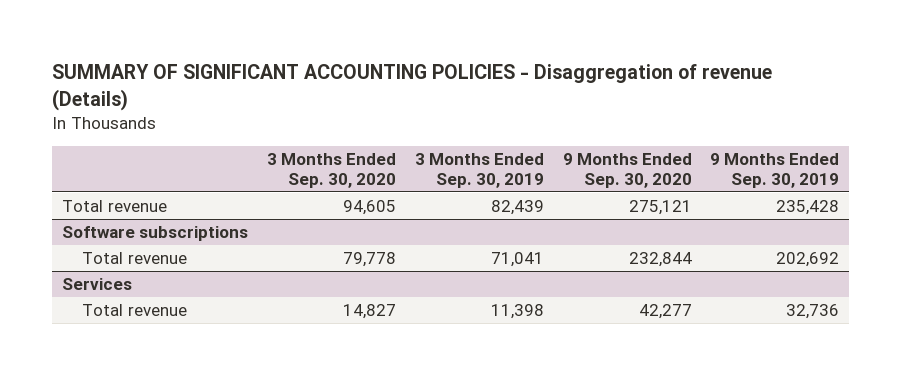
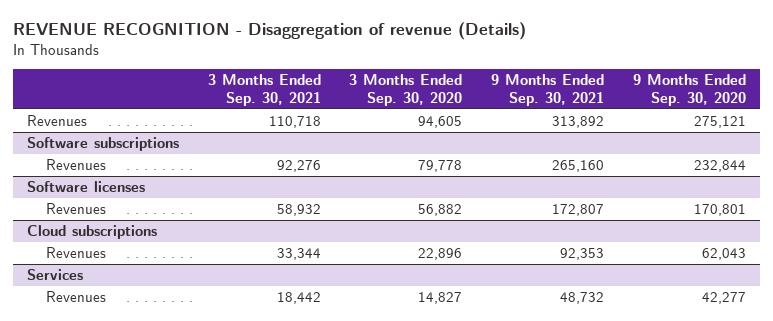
- SUMMARY OF SIGNIFICANT ACCOUNTING POLICIES - Disaggregation of revenue (Details)
+ REVENUE RECOGNITION - Disaggregation of revenue (Details)
- | 3 Months Ended Sep. 30, 2020 | 3 Months Ended Sep. 30, 2019 | 9 Months Ended Sep. 30, 2020 | 9 Months Ended Sep. 30, 2019
+ | 3 Months Ended Sep. 30, 2021 | 3 Months Ended Sep. 30, 2020 | 9 Months Ended Sep. 30, 2021 | 9 Months Ended Sep. 30, 2020
- Total revenue | 94,605 | 82,439 | 275,121 | 235,428
+ Revenues | 110,718 | 94,605 | 313,892 | 275,121
@ Software subscriptions
- Total revenue | 79,778 | 71,041 | 232,844 | 202,692
+ Revenues | 92,276 | 79,778 | 265,160 | 232,844
+ Software licenses
+ Revenues | 58,932 | 56,882 | 172,807 | 170,801
+ Cloud subscriptions
+ Revenues | 33,344 | 22,896 | 92,353 | 62,043
@ Services
- Total revenue | 14,827 | 11,398 | 42,277 | 32,736
+ Revenues | 18,442 | 14,827 | 48,732 | 42,277

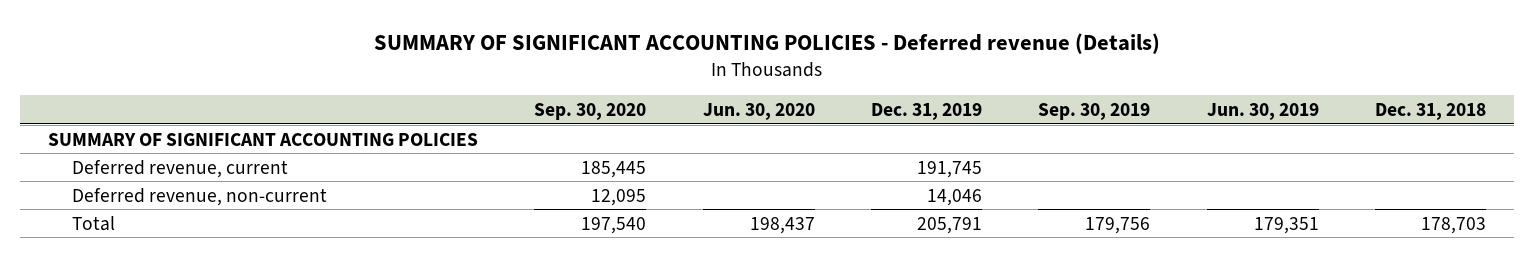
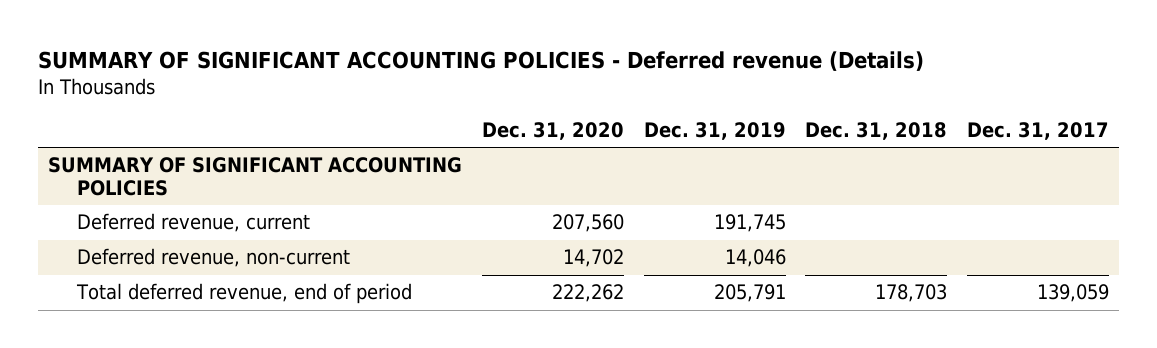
- | Sep. 30, 2020 | Jun. 30, 2020 | Dec. 31, 2019 | Sep. 30, 2019 | Jun. 30, 2019 | Dec. 31, 2018
+ | Dec. 31, 2020 | Dec. 31, 2019 | Dec. 31, 2018 | Dec. 31, 2017
- Total | 197,540 | 198,437 | 205,791 | 179,756 | 179,351 | 178,703
+ Total deferred revenue, end of period | 222,262 | 205,791 | 178,703 | 139,059

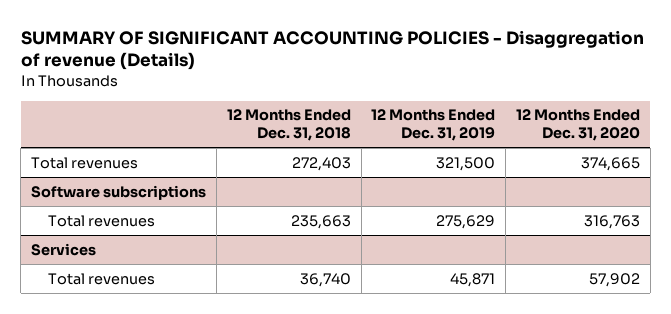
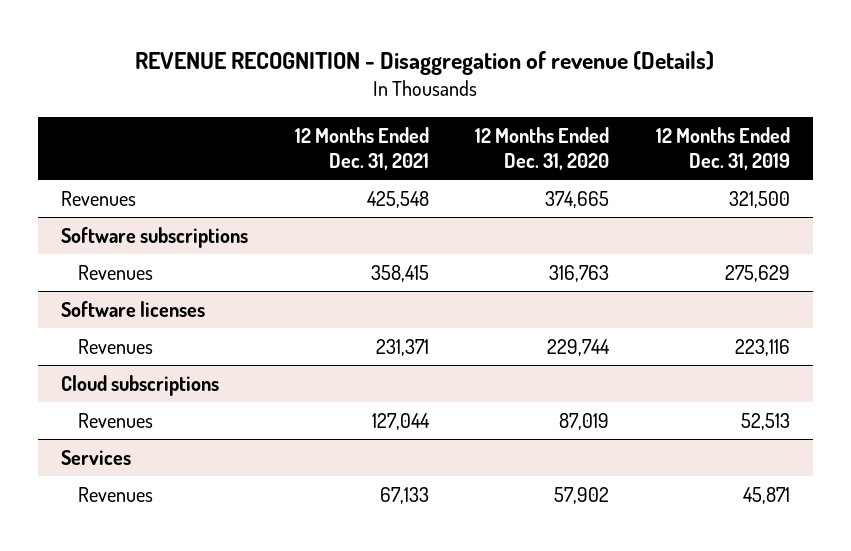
- SUMMARY OF SIGNIFICANT ACCOUNTING POLICIES - Disaggregation of revenue (Details)
+ REVENUE RECOGNITION - Disaggregation of revenue (Details)
- | 12 Months Ended Dec. 31, 2018 | 12 Months Ended Dec. 31, 2019 | 12 Months Ended Dec. 31, 2020
+ | 12 Months Ended Dec. 31, 2021 | 12 Months Ended Dec. 31, 2020 | 12 Months Ended Dec. 31, 2019
- Total revenues | 272,403 | 321,500 | 374,665
+ Revenues | 425,548 | 374,665 | 321,500
@ Software subscriptions
- Total revenues | 235,663 | 275,629 | 316,763
+ Revenues | 358,415 | 316,763 | 275,629
+ Software licenses
+ Revenues | 231,371 | 229,744 | 223,116
+ Cloud subscriptions
+ Revenues | 127,044 | 87,019 | 52,513
@ Services
- Total revenues | 36,740 | 45,871 | 57,902
+ Revenues | 67,133 | 57,902 | 45,871

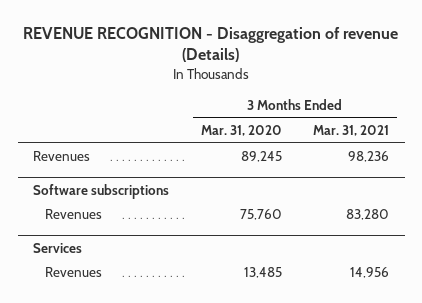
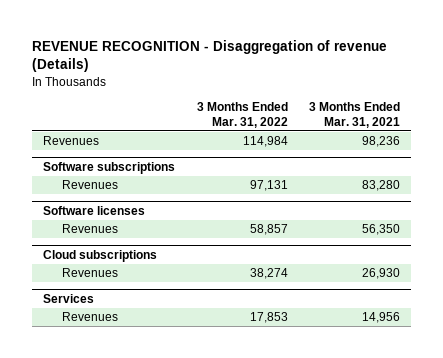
- | 3 Months Ended Mar. 31, 2020 | 3 Months Ended Mar. 31, 2021
+ | 3 Months Ended Mar. 31, 2022 | 3 Months Ended Mar. 31, 2021
+ Software licenses
+ Revenues | 58,857 | 56,350
+ Cloud subscriptions
+ Revenues | 38,274 | 26,930

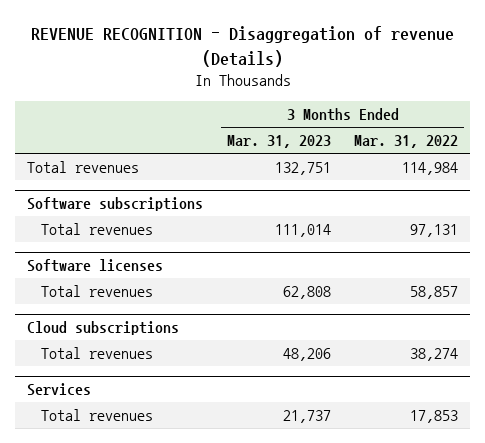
- | 3 Months Ended Mar. 31, 2022 | 3 Months Ended Mar. 31, 2021
+ | 3 Months Ended Mar. 31, 2023 | 3 Months Ended Mar. 31, 2022
- Revenues | 114,984 | 98,236
+ Total revenues | 132,751 | 114,984
@ Software subscriptions
- Revenues | 97,131 | 83,280
+ Total revenues | 111,014 | 97,131
@ Software licenses
- Revenues | 58,857 | 56,350
+ Total revenues | 62,808 | 58,857
@ Cloud subscriptions
- Revenues | 38,274 | 26,930
+ Total revenues | 48,206 | 38,274
@ Services
- Revenues | 17,853 | 14,956
+ Total revenues | 21,737 | 17,853

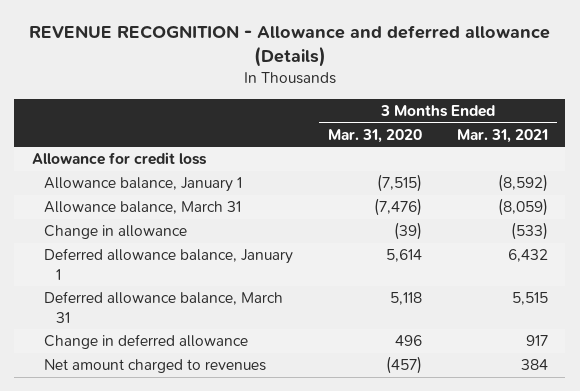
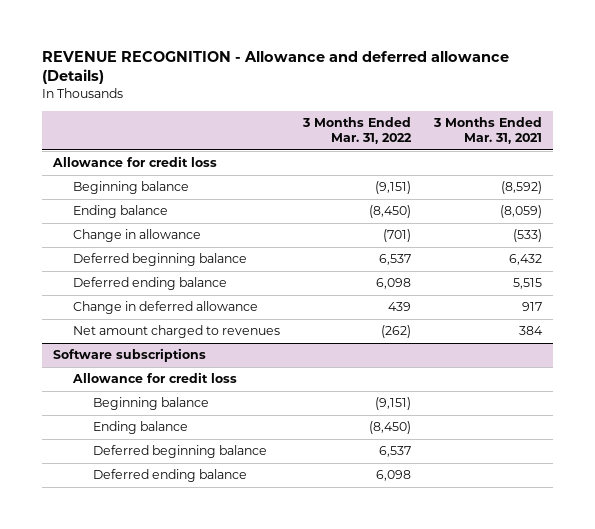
- | 3 Months Ended Mar. 31, 2020 | 3 Months Ended Mar. 31, 2021
+ | 3 Months Ended Mar. 31, 2022 | 3 Months Ended Mar. 31, 2021
- Allowance balance, January 1 | (7,515) | (8,592)
- Allowance balance, March 31 | (7,476) | (8,059)
+ Beginning balance | (9,151) | (8,592)
+ Ending balance | (8,450) | (8,059)
- Deferred allowance balance, January 1 | 5,614 | 6,432
- Deferred allowance balance, March 31 | 5,118 | 5,515
+ Deferred beginning balance | 6,537 | 6,432
+ Deferred ending balance | 6,098 | 5,515
+ Software subscriptions
+ Allowance for credit loss
+ Beginning balance | (9,151) |
+ Ending balance | (8,450) |
+ Deferred beginning balance | 6,537 |
+ Deferred ending balance | 6,098 |

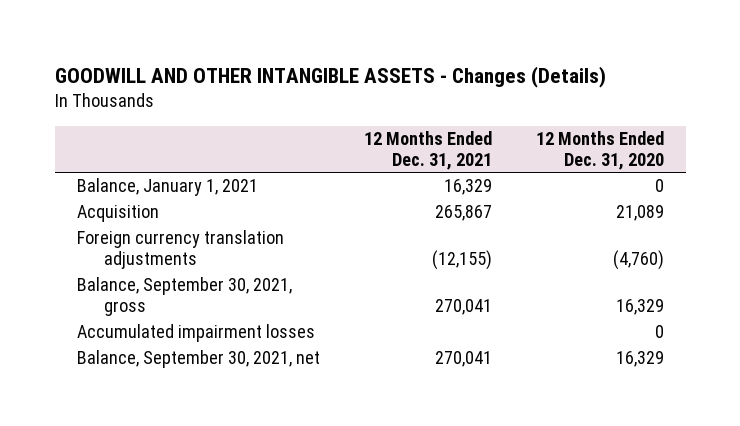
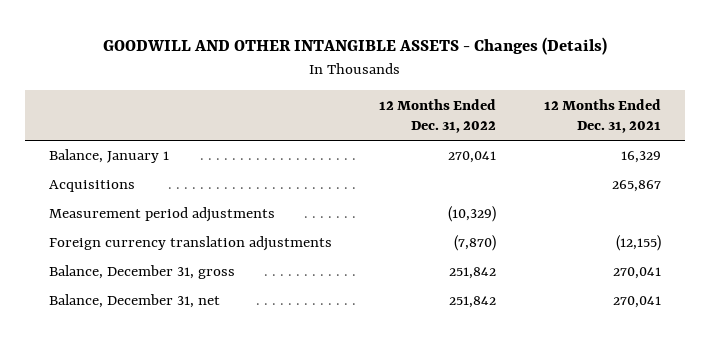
- | 12 Months Ended Dec. 31, 2021 | 12 Months Ended Dec. 31, 2020
+ | 12 Months Ended Dec. 31, 2022 | 12 Months Ended Dec. 31, 2021
- Balance, January 1, 2021 | 16,329 | 0
- Acquisition | 265,867 | 21,089
+ Balance, January 1 | 270,041 | 16,329
+ Acquisitions | | 265,867
+ Measurement period adjustments | (10,329) |
- Balance, September 30, 2021, gross | 270,041 | 16,329
- Accumulated impairment losses | | 0
- Balance, September 30, 2021, net | 270,041 | 16,329
+ Balance, December 31, gross | 251,842 | 270,041
+ Balance, December 31, net | 251,842 | 270,041

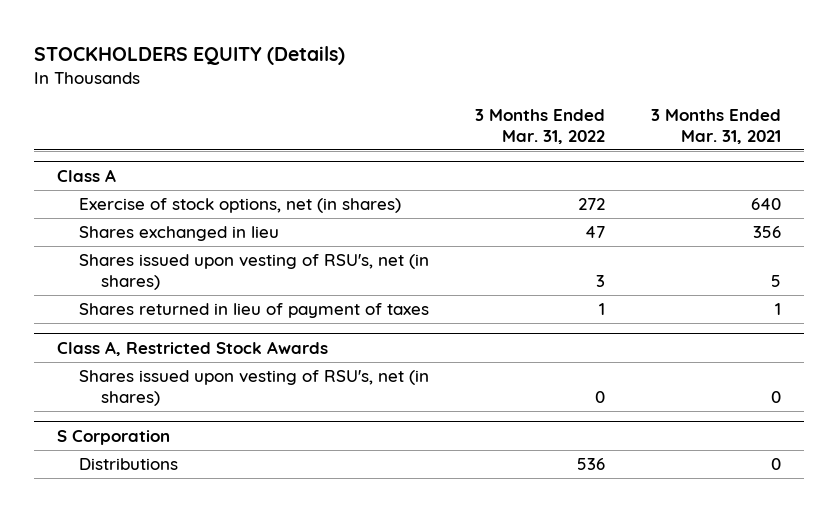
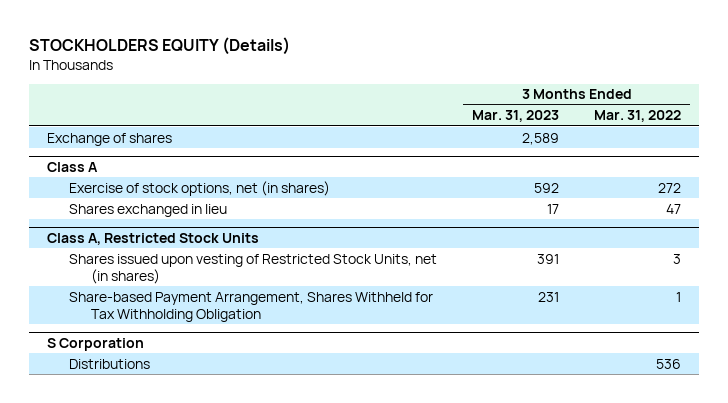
- | 3 Months Ended Mar. 31, 2022 | 3 Months Ended Mar. 31, 2021
+ | 3 Months Ended Mar. 31, 2023 | 3 Months Ended Mar. 31, 2022
+ Exchange of shares | 2,589 |
@ Class A
- Shares issued upon vesting of RSU's, net (in shares) | 3 | 5
- Shares returned in lieu of payment of taxes | 1 | 1
- Class A, Restricted Stock Awards
- Shares issued upon vesting of RSU's, net (in shares) | 0 | 0
+ Class A, Restricted Stock Units
+ Shares issued upon vesting of Restricted Stock Units, net (in shares) | 391 | 3
+ Share-based Payment Arrangement, Shares Withheld for Tax Withholding Obligation | 231 | 1

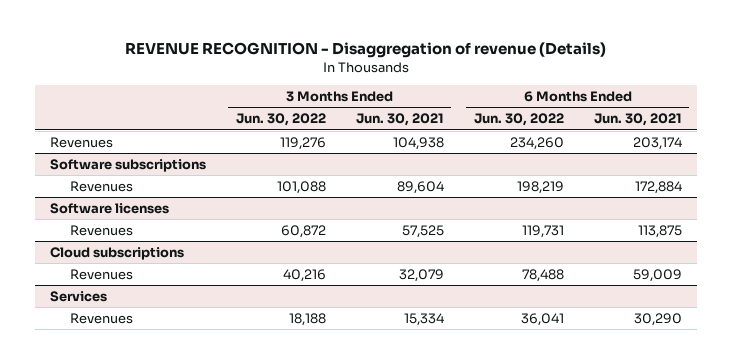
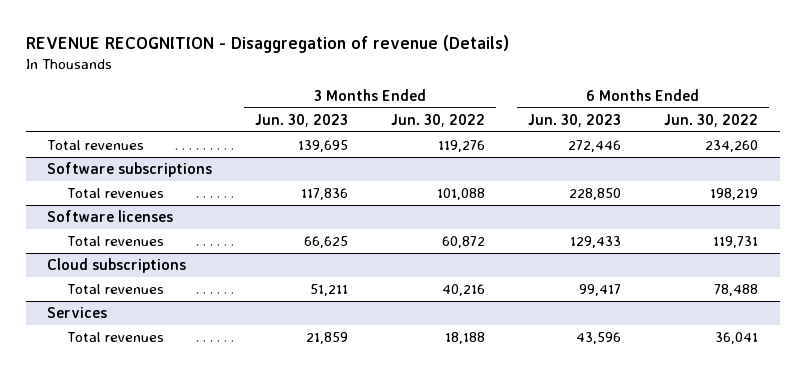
- | 3 Months Ended Jun. 30, 2022 | 3 Months Ended Jun. 30, 2021 | 6 Months Ended Jun. 30, 2022 | 6 Months Ended Jun. 30, 2021
+ | 3 Months Ended Jun. 30, 2023 | 3 Months Ended Jun. 30, 2022 | 6 Months Ended Jun. 30, 2023 | 6 Months Ended Jun. 30, 2022
- Revenues | 119,276 | 104,938 | 234,260 | 203,174
+ Total revenues | 139,695 | 119,276 | 272,446 | 234,260
@ Software subscriptions
- Revenues | 101,088 | 89,604 | 198,219 | 172,884
+ Total revenues | 117,836 | 101,088 | 228,850 | 198,219
@ Software licenses
- Revenues | 60,872 | 57,525 | 119,731 | 113,875
+ Total revenues | 66,625 | 60,872 | 129,433 | 119,731
@ Cloud subscriptions
- Revenues | 40,216 | 32,079 | 78,488 | 59,009
+ Total revenues | 51,211 | 40,216 | 99,417 | 78,488
@ Services
- Revenues | 18,188 | 15,334 | 36,041 | 30,290
+ Total revenues | 21,859 | 18,188 | 43,596 | 36,041

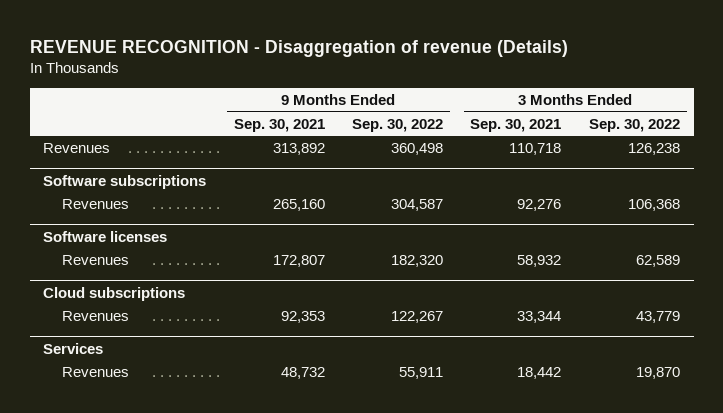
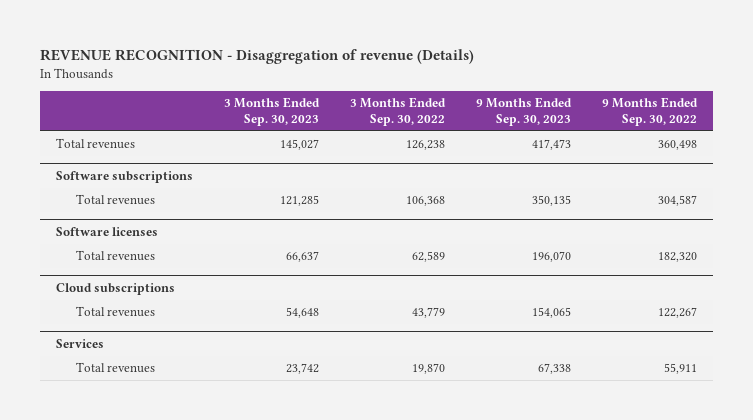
- | 9 Months Ended Sep. 30, 2021 | 9 Months Ended Sep. 30, 2022 | 3 Months Ended Sep. 30, 2021 | 3 Months Ended Sep. 30, 2022
+ | 3 Months Ended Sep. 30, 2023 | 3 Months Ended Sep. 30, 2022 | 9 Months Ended Sep. 30, 2023 | 9 Months Ended Sep. 30, 2022
- Revenues | 313,892 | 360,498 | 110,718 | 126,238
+ Total revenues | 145,027 | 126,238 | 417,473 | 360,498
@ Software subscriptions
- Revenues | 265,160 | 304,587 | 92,276 | 106,368
+ Total revenues | 121,285 | 106,368 | 350,135 | 304,587
@ Software licenses
- Revenues | 172,807 | 182,320 | 58,932 | 62,589
+ Total revenues | 66,637 | 62,589 | 196,070 | 182,320
@ Cloud subscriptions
- Revenues | 92,353 | 122,267 | 33,344 | 43,779
+ Total revenues | 54,648 | 43,779 | 154,065 | 122,267
@ Services
- Revenues | 48,732 | 55,911 | 18,442 | 19,870
+ Total revenues | 23,742 | 19,870 | 67,338 | 55,911

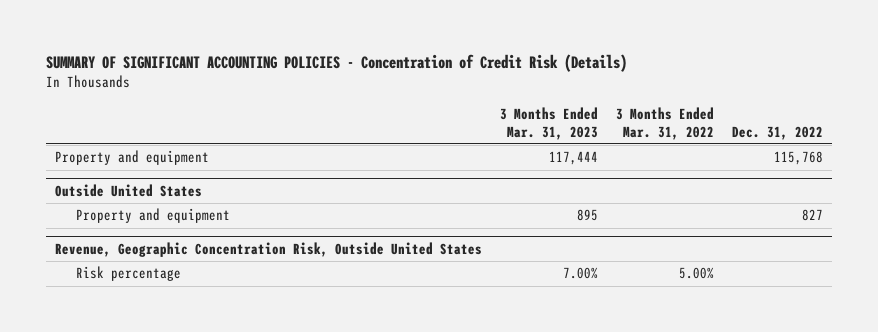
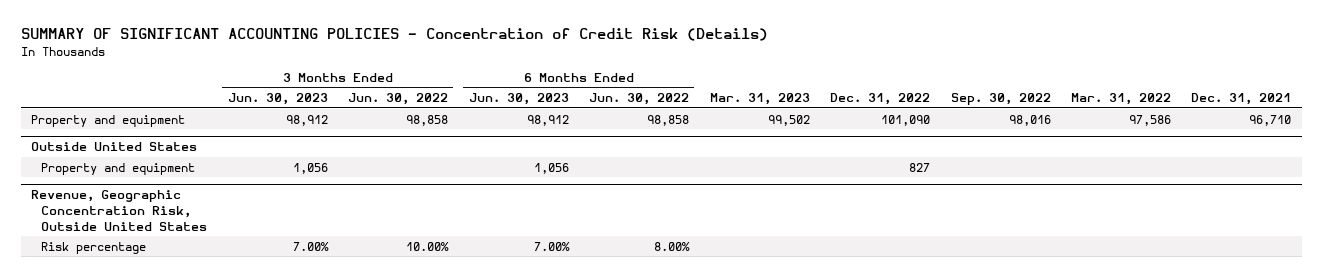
- | 3 Months Ended Mar. 31, 2023 | 3 Months Ended Mar. 31, 2022 | Dec. 31, 2022
+ | 3 Months Ended Jun. 30, 2023 | 3 Months Ended Jun. 30, 2022 | 6 Months Ended Jun. 30, 2023 | 6 Months Ended Jun. 30, 2022 | Mar. 31, 2023 | Dec. 31, 2022 | Sep. 30, 2022 | Mar. 31, 2022 | Dec. 31, 2021
- Property and equipment | 117,444 | | 115,768
+ Property and equipment | 98,912 | 98,858 | 98,912 | 98,858 | 99,502 | 101,090 | 98,016 | 97,586 | 96,710

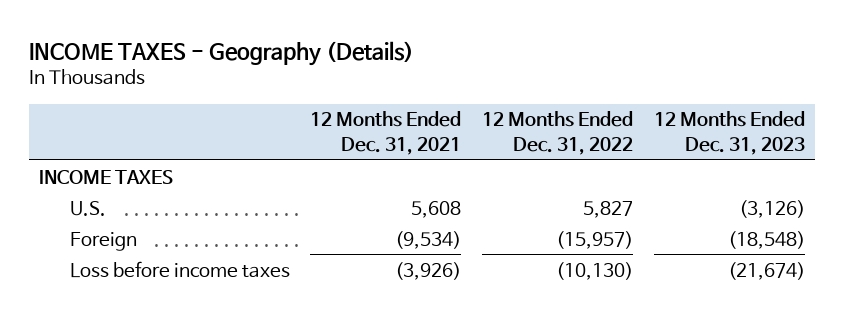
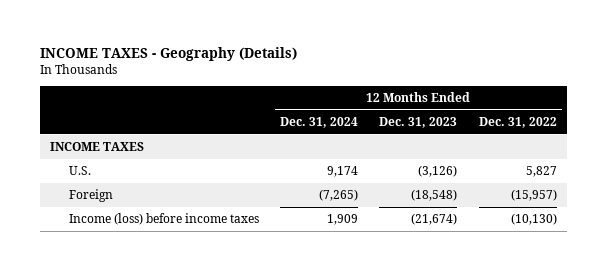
- | 12 Months Ended Dec. 31, 2021 | 12 Months Ended Dec. 31, 2022 | 12 Months Ended Dec. 31, 2023
+ | 12 Months Ended Dec. 31, 2024 | 12 Months Ended Dec. 31, 2023 | 12 Months Ended Dec. 31, 2022
- Loss before income taxes | (3,926) | (10,130) | (21,674)
+ Income (loss) before income taxes | 1,909 | (21,674) | (10,130)

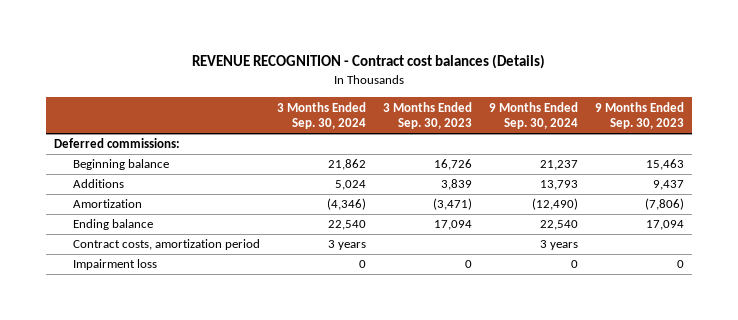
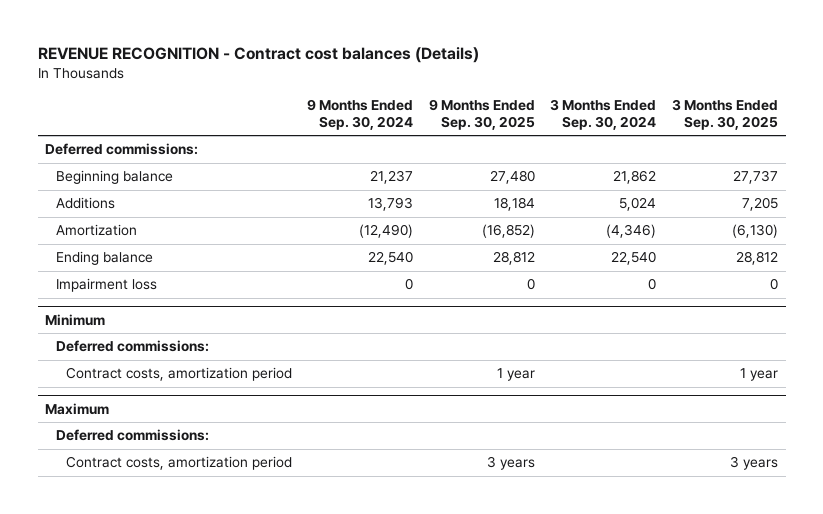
- | 3 Months Ended Sep. 30, 2024 | 3 Months Ended Sep. 30, 2023 | 9 Months Ended Sep. 30, 2024 | 9 Months Ended Sep. 30, 2023
+ | 9 Months Ended Sep. 30, 2024 | 9 Months Ended Sep. 30, 2025 | 3 Months Ended Sep. 30, 2024 | 3 Months Ended Sep. 30, 2025
- Contract costs, amortization period | 3 years | | 3 years |
+ Minimum
+ Deferred commissions:
+ Contract costs, amortization period | | 1 year | | 1 year
+ Maximum
+ Deferred commissions:
+ Contract costs, amortization period | | 3 years | | 3 years

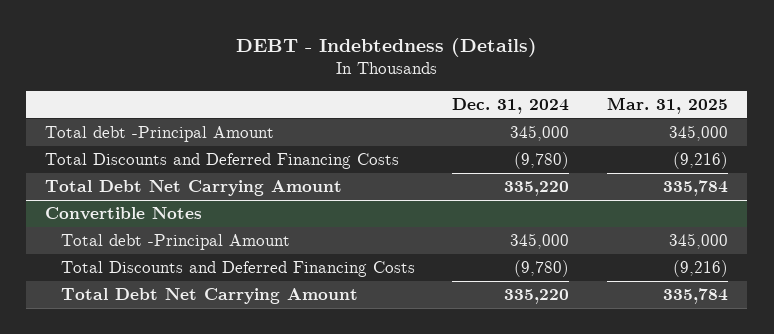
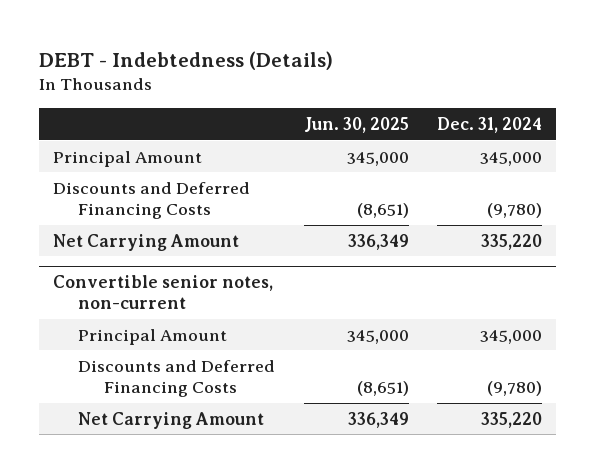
- | Dec. 31, 2024 | Mar. 31, 2025
+ | Jun. 30, 2025 | Dec. 31, 2024
- Total debt -Principal Amount | 345,000 | 345,000
- Total Discounts and Deferred Financing Costs | (9,780) | (9,216)
- Total Debt Net Carrying Amount | 335,220 | 335,784
- Convertible Notes
- Total debt -Principal Amount | 345,000 | 345,000
- Total Discounts and Deferred Financing Costs | (9,780) | (9,216)
- Total Debt Net Carrying Amount | 335,220 | 335,784
+ Principal Amount | 345,000 | 345,000
+ Discounts and Deferred Financing Costs | (8,651) | (9,780)
+ Net Carrying Amount | 336,349 | 335,220
+ Convertible senior notes, non-current
+ Principal Amount | 345,000 | 345,000
+ Discounts and Deferred Financing Costs | (8,651) | (9,780)
+ Net Carrying Amount | 336,349 | 335,220

